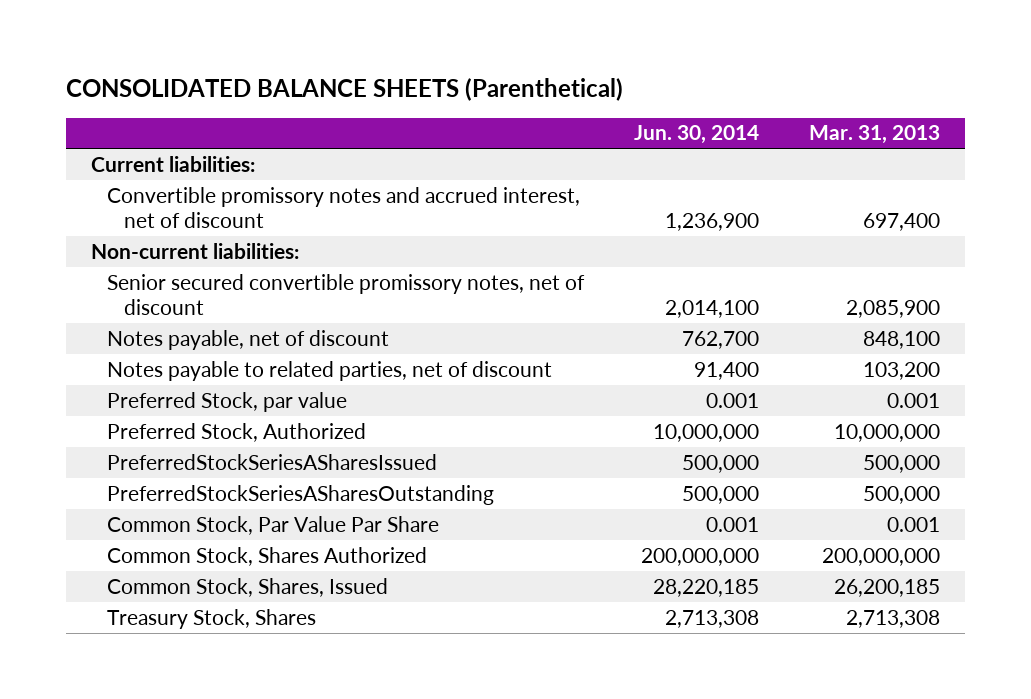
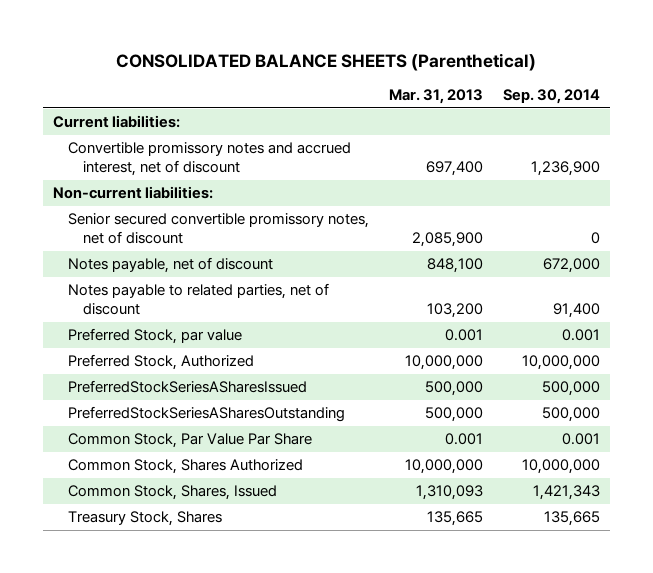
- | Jun. 30, 2014 | Mar. 31, 2013
+ | Mar. 31, 2013 | Sep. 30, 2014
- Common Stock, Shares Authorized | 200,000,000 | 200,000,000
- Common Stock, Shares, Issued | 28,220,185 | 26,200,185
- Treasury Stock, Shares | 2,713,308 | 2,713,308
+ Common Stock, Shares Authorized | 10,000,000 | 10,000,000
+ Common Stock, Shares, Issued | 1,310,093 | 1,421,343
+ Treasury Stock, Shares | 135,665 | 135,665

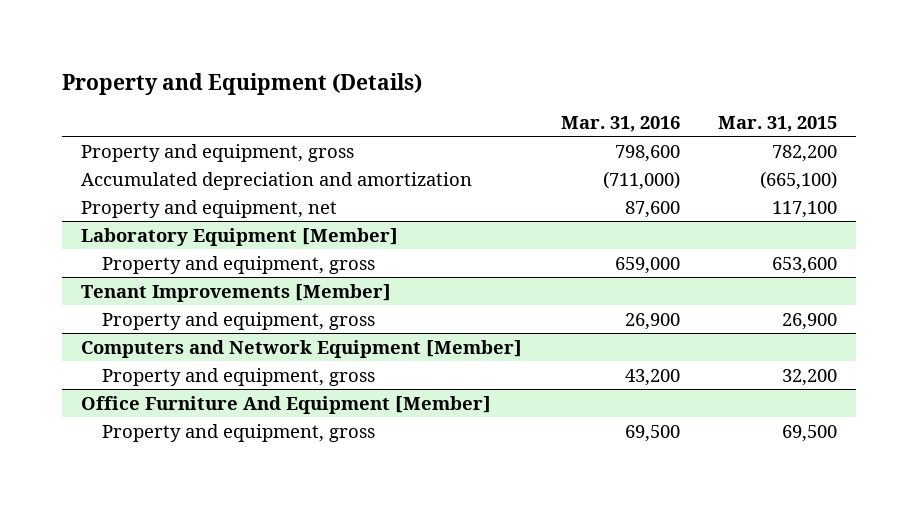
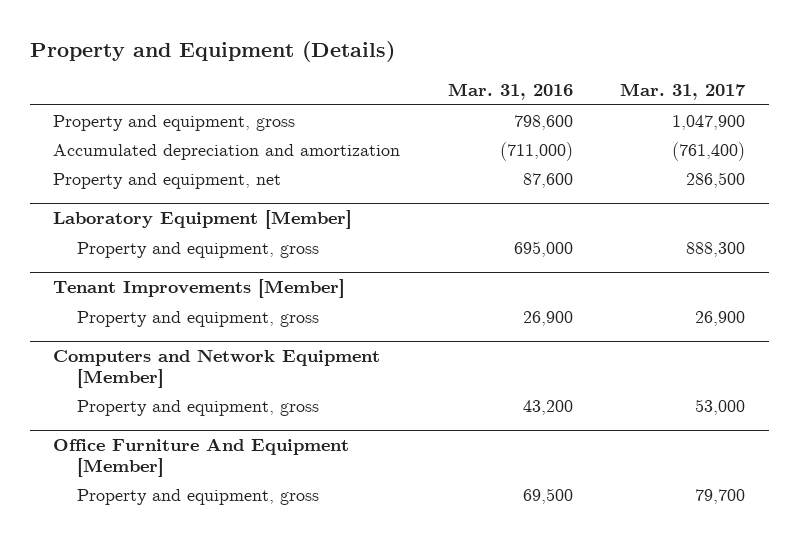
- | Mar. 31, 2016 | Mar. 31, 2015
+ | Mar. 31, 2016 | Mar. 31, 2017
@ Laboratory Equipment [Member]
- Property and equipment, gross | 659,000 | 653,600
+ Property and equipment, gross | 695,000 | 888,300

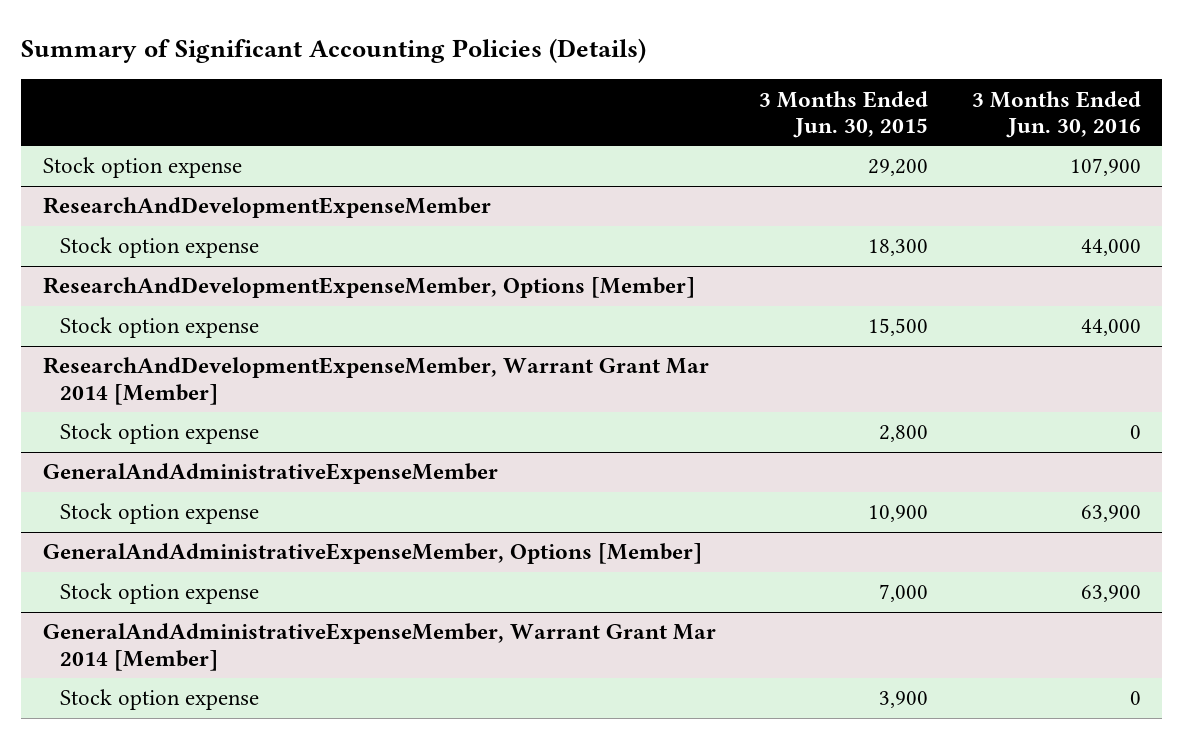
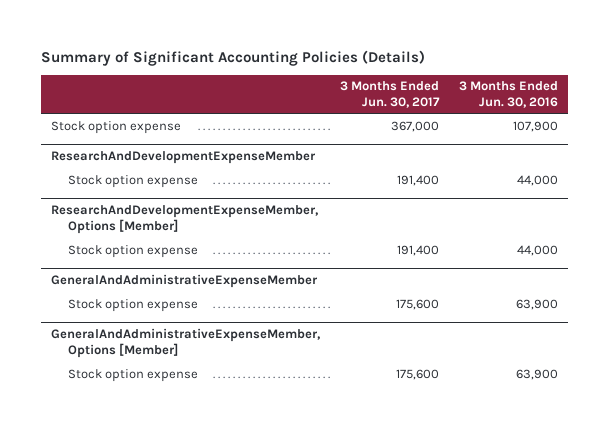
- | 3 Months Ended Jun. 30, 2015 | 3 Months Ended Jun. 30, 2016
+ | 3 Months Ended Jun. 30, 2017 | 3 Months Ended Jun. 30, 2016
- ResearchAndDevelopmentExpenseMember, Warrant Grant Mar 2014 [Member]
- Stock option expense | 2,800 | 0
- GeneralAndAdministrativeExpenseMember, Warrant Grant Mar 2014 [Member]
- Stock option expense | 3,900 | 0

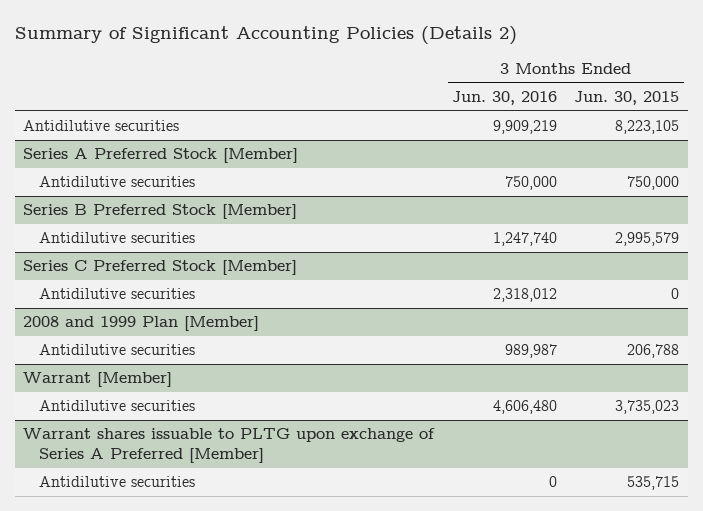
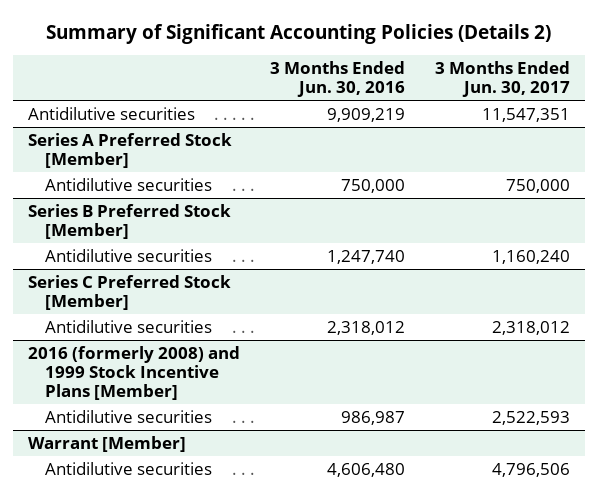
- | 3 Months Ended Jun. 30, 2016 | 3 Months Ended Jun. 30, 2015
+ | 3 Months Ended Jun. 30, 2016 | 3 Months Ended Jun. 30, 2017
- 2008 and 1999 Plan [Member]
- Antidilutive securities | 989,987 | 206,788
+ 2016 (formerly 2008) and 1999 Stock Incentive Plans [Member]
+ Antidilutive securities | 986,987 | 2,522,593
- Warrant shares issuable to PLTG upon exchange of Series A Preferred [Member]
- Antidilutive securities | 0 | 535,715

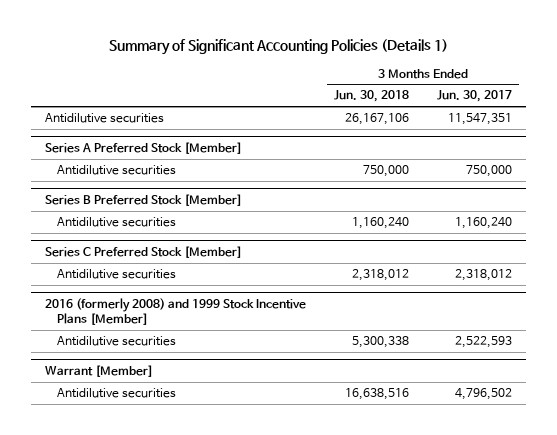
- Summary of Significant Accounting Policies (Details 2)
+ Summary of Significant Accounting Policies (Details 1)
- | 3 Months Ended Jun. 30, 2016 | 3 Months Ended Jun. 30, 2017
+ | 3 Months Ended Jun. 30, 2018 | 3 Months Ended Jun. 30, 2017
@ Warrant [Member]
- Antidilutive securities | 4,606,480 | 4,796,506
+ Antidilutive securities | 16,638,516 | 4,796,502

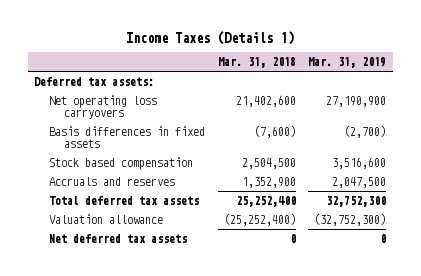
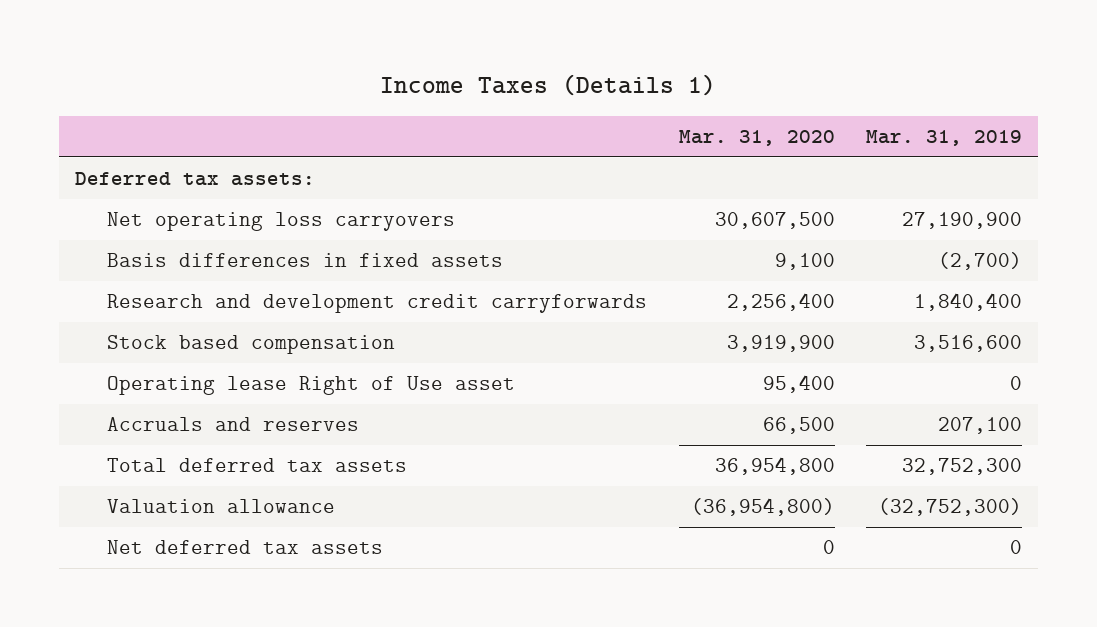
- | Mar. 31, 2018 | Mar. 31, 2019
+ | Mar. 31, 2020 | Mar. 31, 2019
+ Research and development credit carryforwards | 2,256,400 | 1,840,400
- Accruals and reserves | 1,352,900 | 2,047,500
+ Operating lease Right of Use asset | 95,400 | 0
+ Accruals and reserves | 66,500 | 207,100

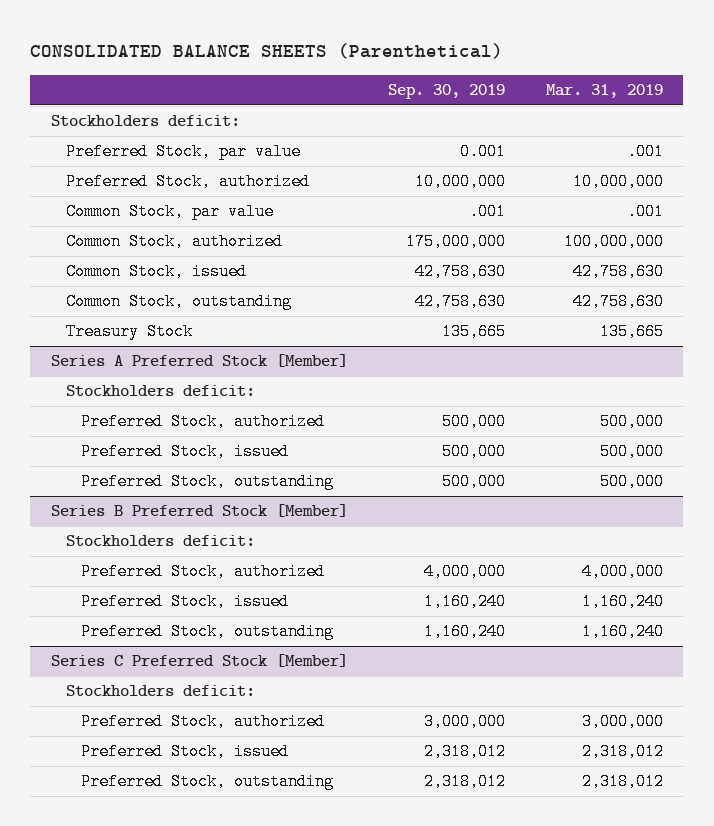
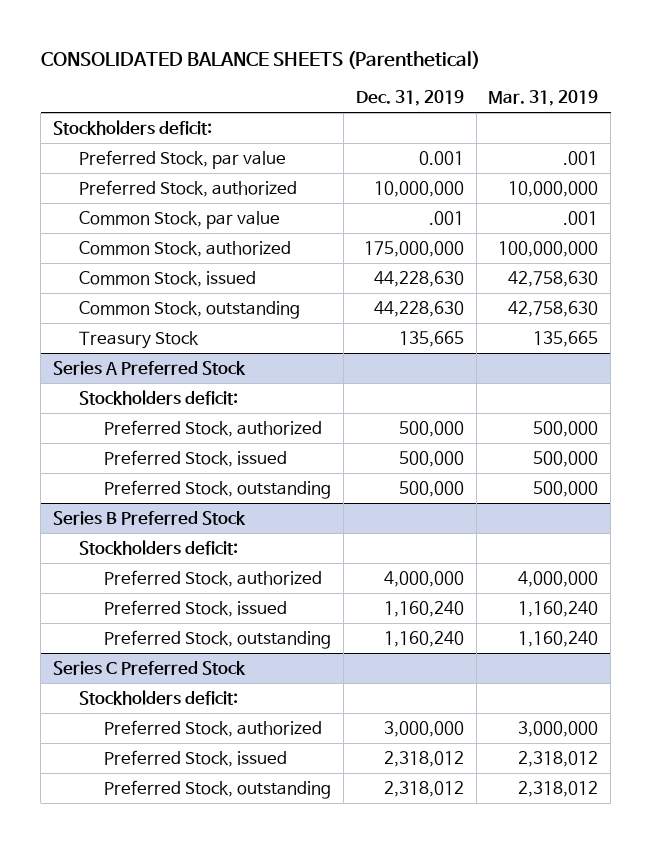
- | Sep. 30, 2019 | Mar. 31, 2019
+ | Dec. 31, 2019 | Mar. 31, 2019
- Series A Preferred Stock [Member]
+ Series A Preferred Stock
- Series B Preferred Stock [Member]
+ Series B Preferred Stock
- Series C Preferred Stock [Member]
+ Series C Preferred Stock

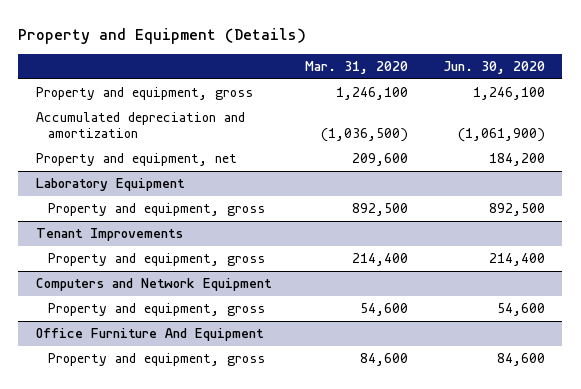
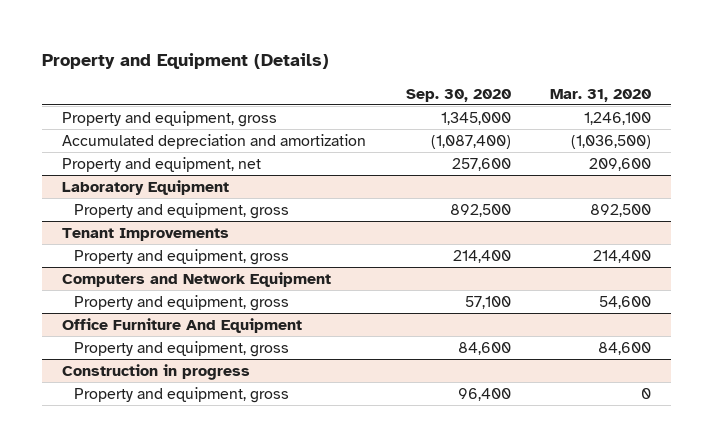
- | Mar. 31, 2020 | Jun. 30, 2020
+ | Sep. 30, 2020 | Mar. 31, 2020
+ Construction in progress
+ Property and equipment, gross | 96,400 | 0

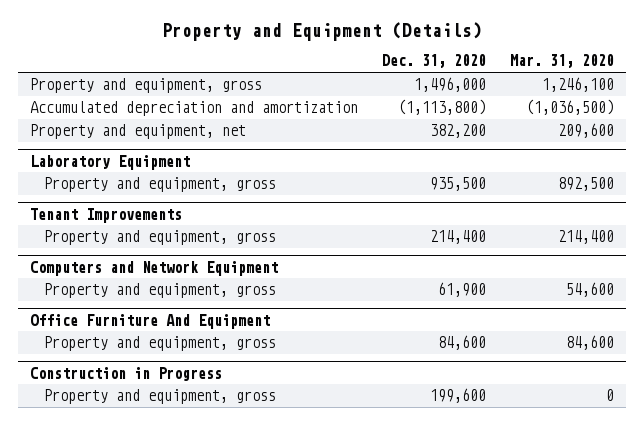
- | Sep. 30, 2020 | Mar. 31, 2020
+ | Dec. 31, 2020 | Mar. 31, 2020
- Construction in progress
+ Construction in Progress

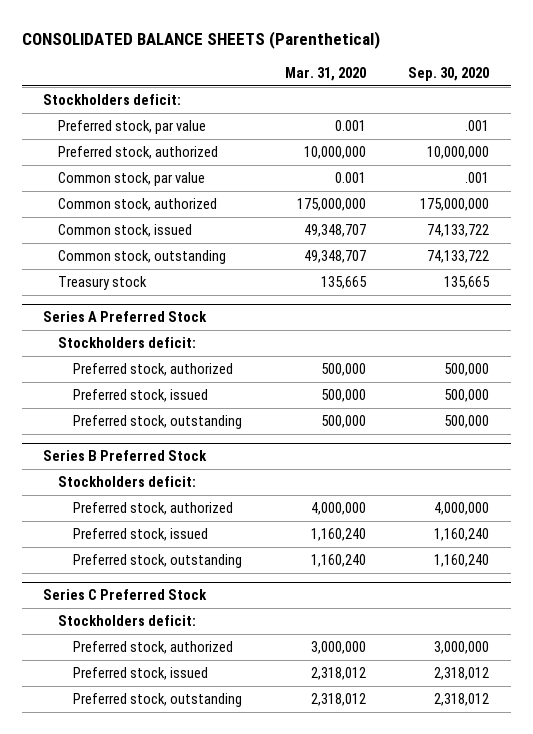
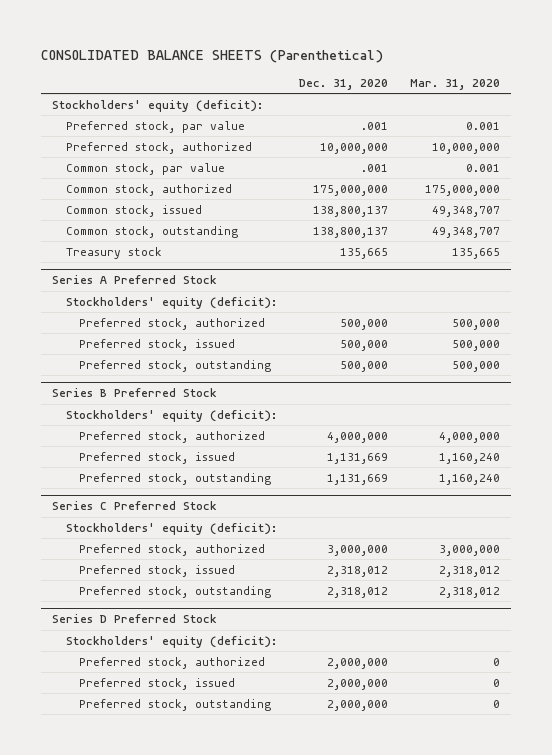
- | Mar. 31, 2020 | Sep. 30, 2020
+ | Dec. 31, 2020 | Mar. 31, 2020
- Stockholders deficit:
+ Stockholders' equity (deficit):
@ Series A Preferred Stock
- Stockholders deficit:
+ Stockholders' equity (deficit):
@ Series B Preferred Stock
- Stockholders deficit:
+ Stockholders' equity (deficit):
@ Series C Preferred Stock
- Stockholders deficit:
+ Stockholders' equity (deficit):
+ Series D Preferred Stock
+ Stockholders' equity (deficit):
+ Preferred stock, authorized | 2,000,000 | 0
+ Preferred stock, issued | 2,000,000 | 0
+ Preferred stock, outstanding | 2,000,000 | 0

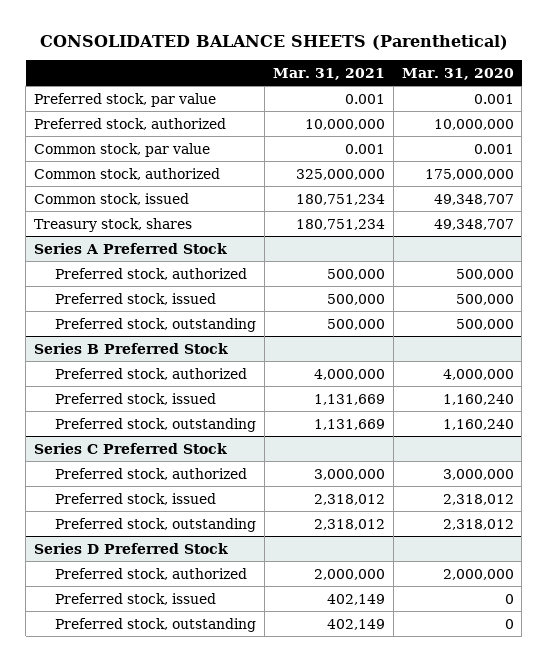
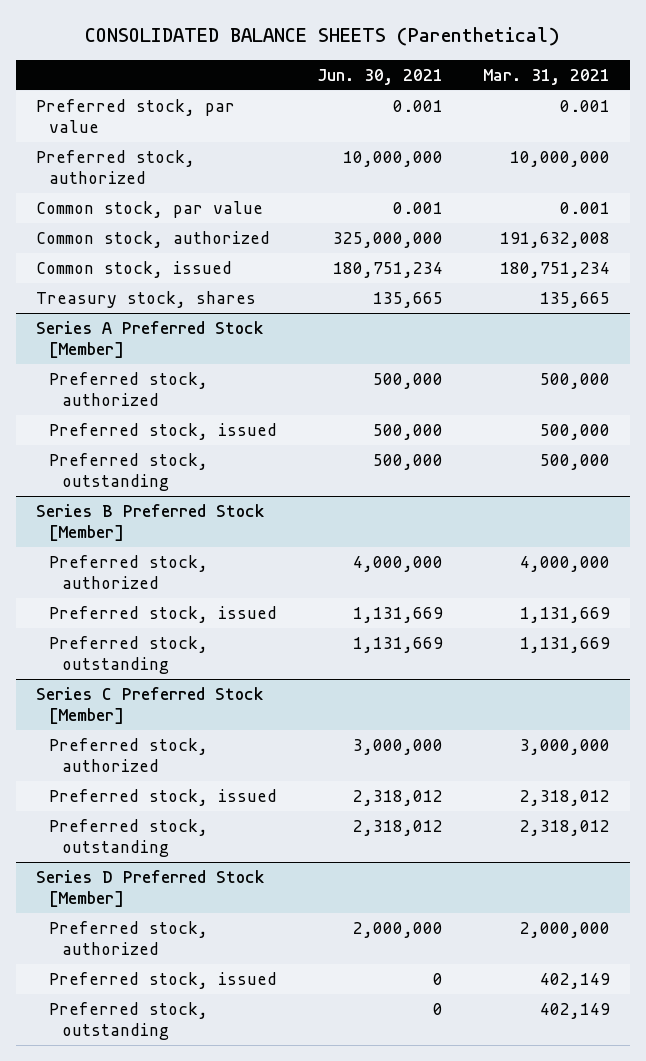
- | Mar. 31, 2021 | Mar. 31, 2020
+ | Jun. 30, 2021 | Mar. 31, 2021
- Common stock, authorized | 325,000,000 | 175,000,000
+ Common stock, authorized | 325,000,000 | 191,632,008
- Treasury stock, shares | 180,751,234 | 49,348,707
- Series A Preferred Stock
+ Treasury stock, shares | 135,665 | 135,665
+ Series A Preferred Stock [Member]
- Series B Preferred Stock
+ Series B Preferred Stock [Member]
- Series C Preferred Stock
+ Series C Preferred Stock [Member]
- Series D Preferred Stock
+ Series D Preferred Stock [Member]

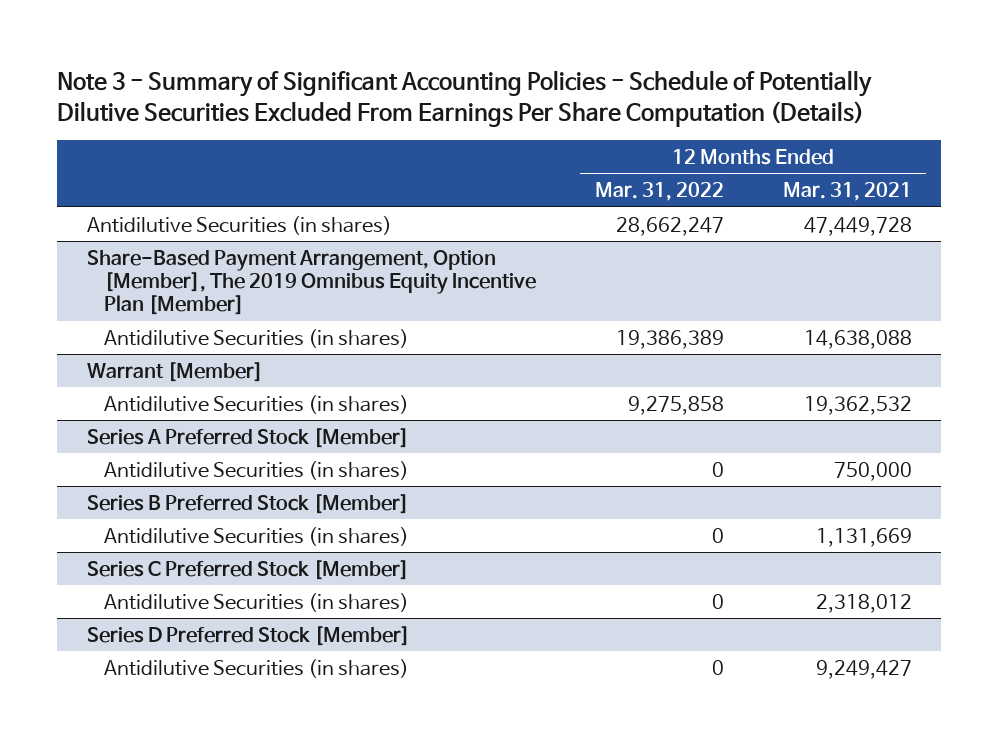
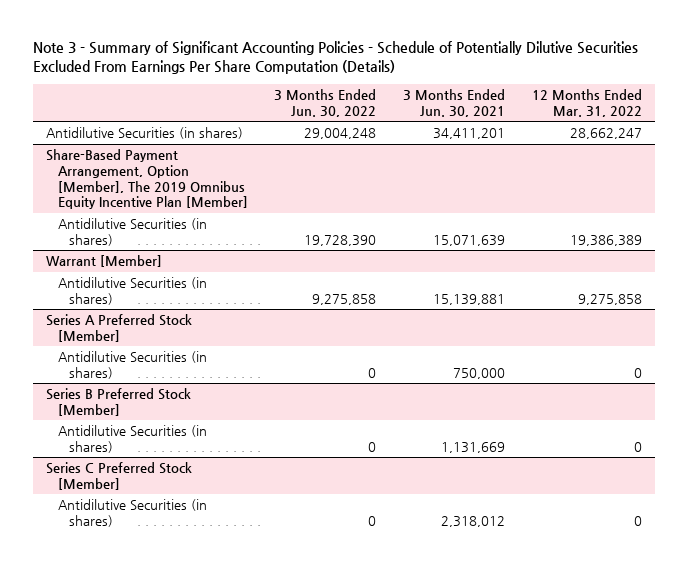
- | 12 Months Ended Mar. 31, 2022 | 12 Months Ended Mar. 31, 2021
+ | 3 Months Ended Jun. 30, 2022 | 3 Months Ended Jun. 30, 2021 | 12 Months Ended Mar. 31, 2022
- Series D Preferred Stock [Member]
- Antidilutive Securities (in shares) | 0 | 9,249,427

